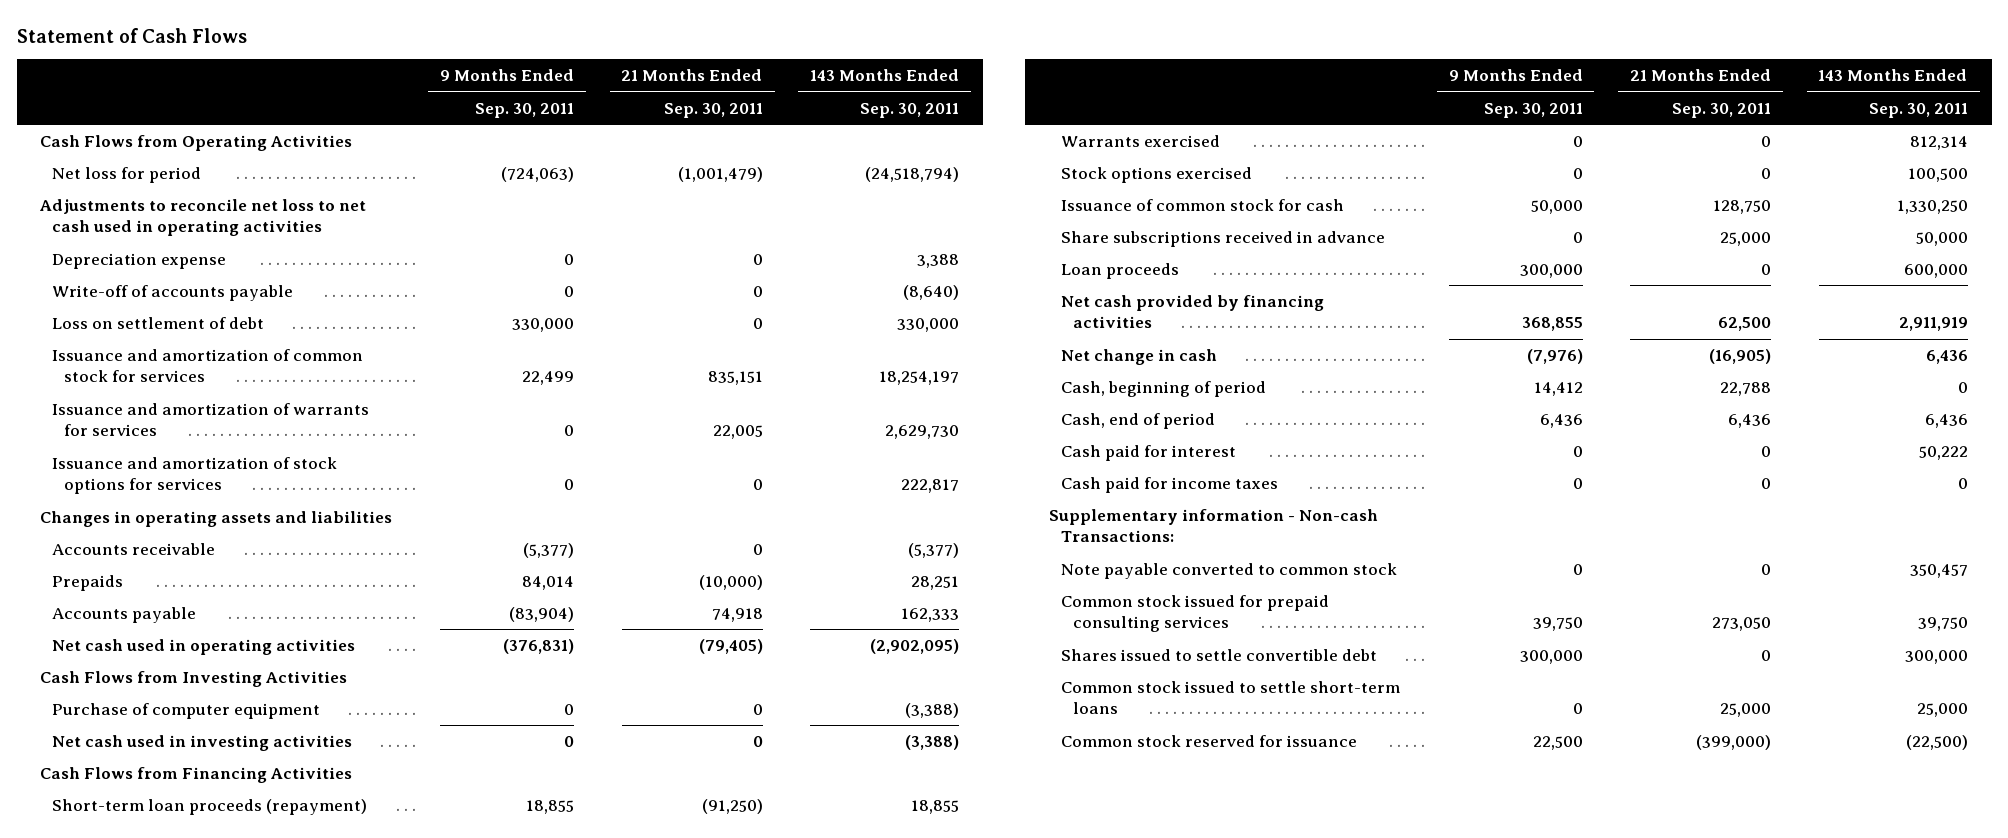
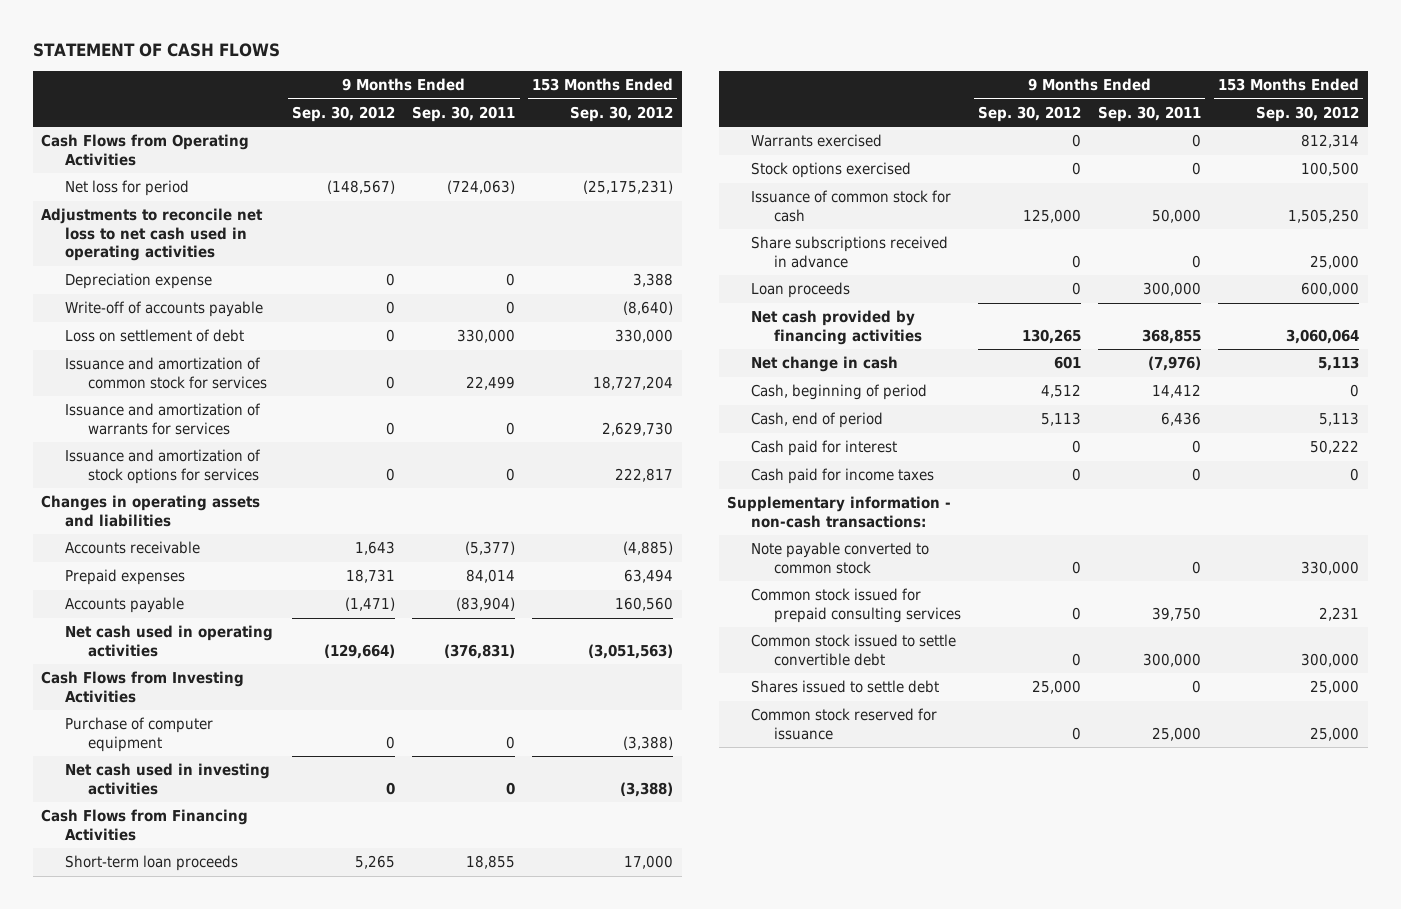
- Statement of Cash Flows
+ STATEMENT OF CASH FLOWS
- | 9 Months Ended Sep. 30, 2011 | 21 Months Ended Sep. 30, 2011 | 143 Months Ended Sep. 30, 2011
+ | 9 Months Ended Sep. 30, 2012 | 9 Months Ended Sep. 30, 2011 | 153 Months Ended Sep. 30, 2012
- Prepaids | 84,014 | (10,000) | 28,251
+ Prepaid expenses | 18,731 | 84,014 | 63,494
- Short-term loan proceeds (repayment) | 18,855 | (91,250) | 18,855
+ Short-term loan proceeds | 5,265 | 18,855 | 17,000
- Supplementary information - Non-cash Transactions:
+ Supplementary information - non-cash transactions:
- Shares issued to settle convertible debt | 300,000 | 0 | 300,000
- Common stock issued to settle short-term loans | 0 | 25,000 | 25,000
- Common stock reserved for issuance | 22,500 | (399,000) | (22,500)
+ Common stock issued to settle convertible debt | 0 | 300,000 | 300,000
+ Shares issued to settle debt | 25,000 | 0 | 25,000
+ Common stock reserved for issuance | 0 | 25,000 | 25,000

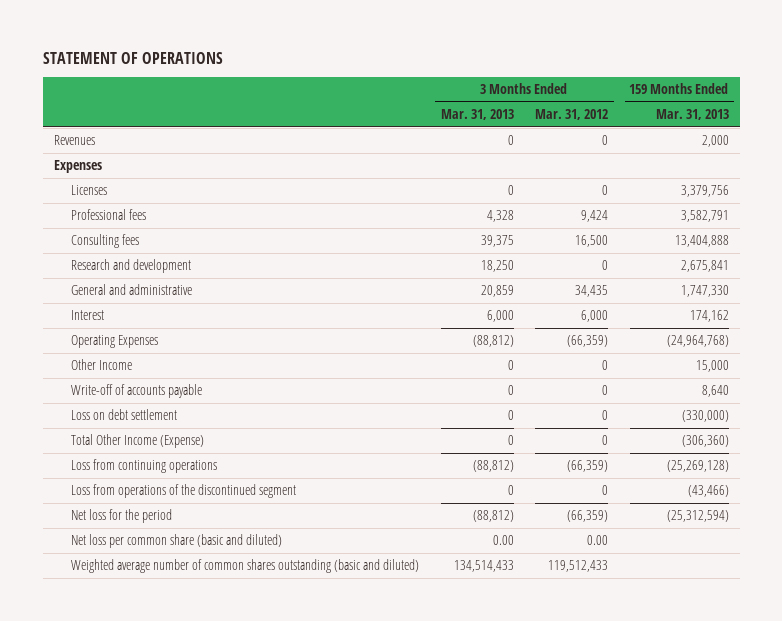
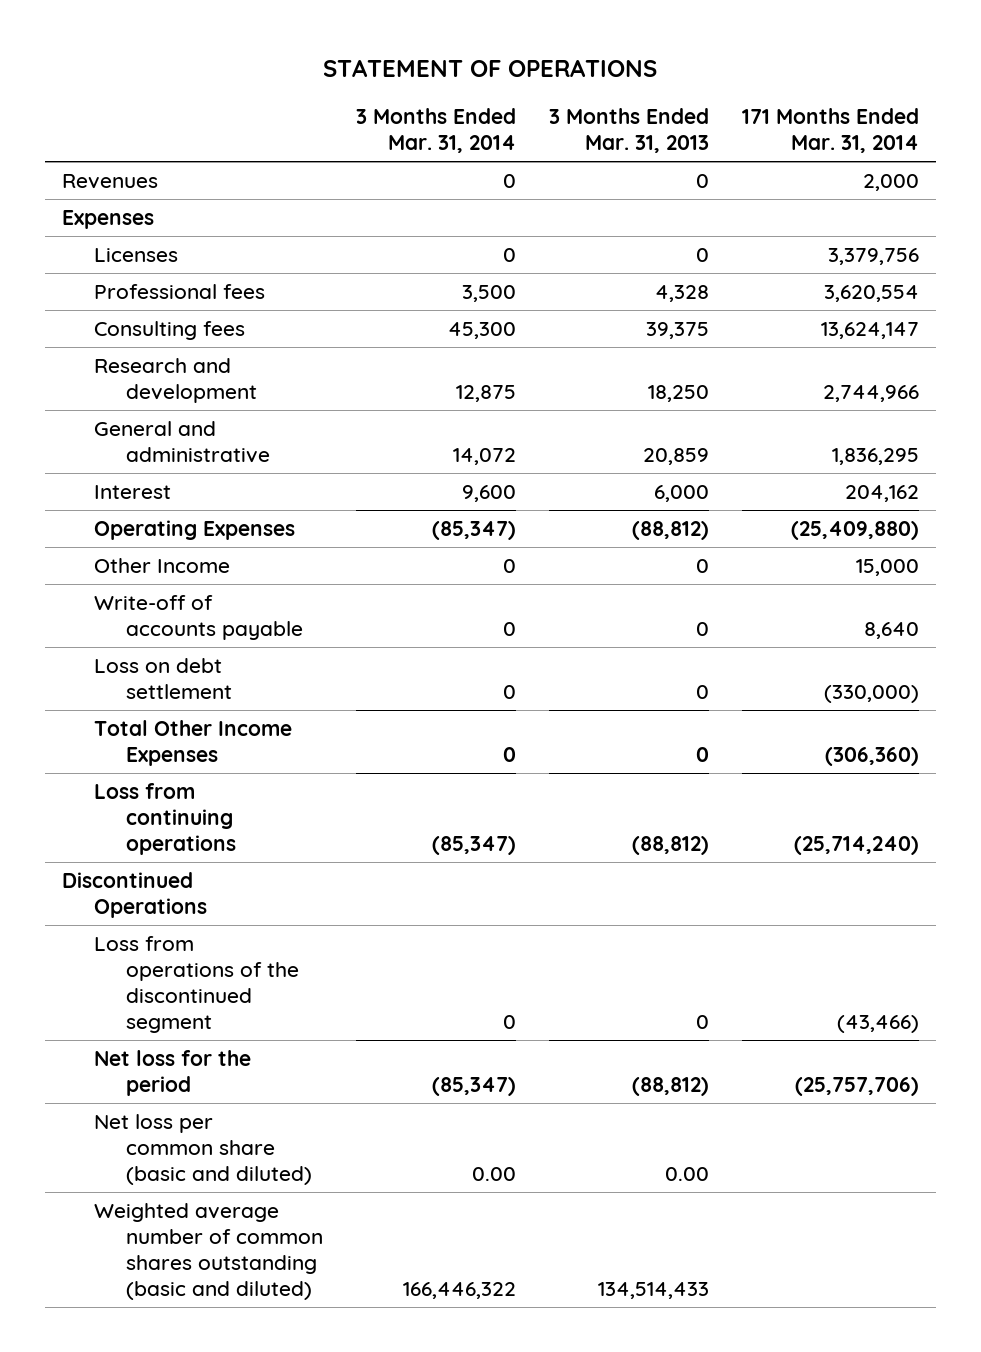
- | 3 Months Ended Mar. 31, 2013 | 3 Months Ended Mar. 31, 2012 | 159 Months Ended Mar. 31, 2013
+ | 3 Months Ended Mar. 31, 2014 | 3 Months Ended Mar. 31, 2013 | 171 Months Ended Mar. 31, 2014
- Total Other Income (Expense) | 0 | 0 | (306,360)
+ Total Other Income Expenses | 0 | 0 | (306,360)
+ Discontinued Operations

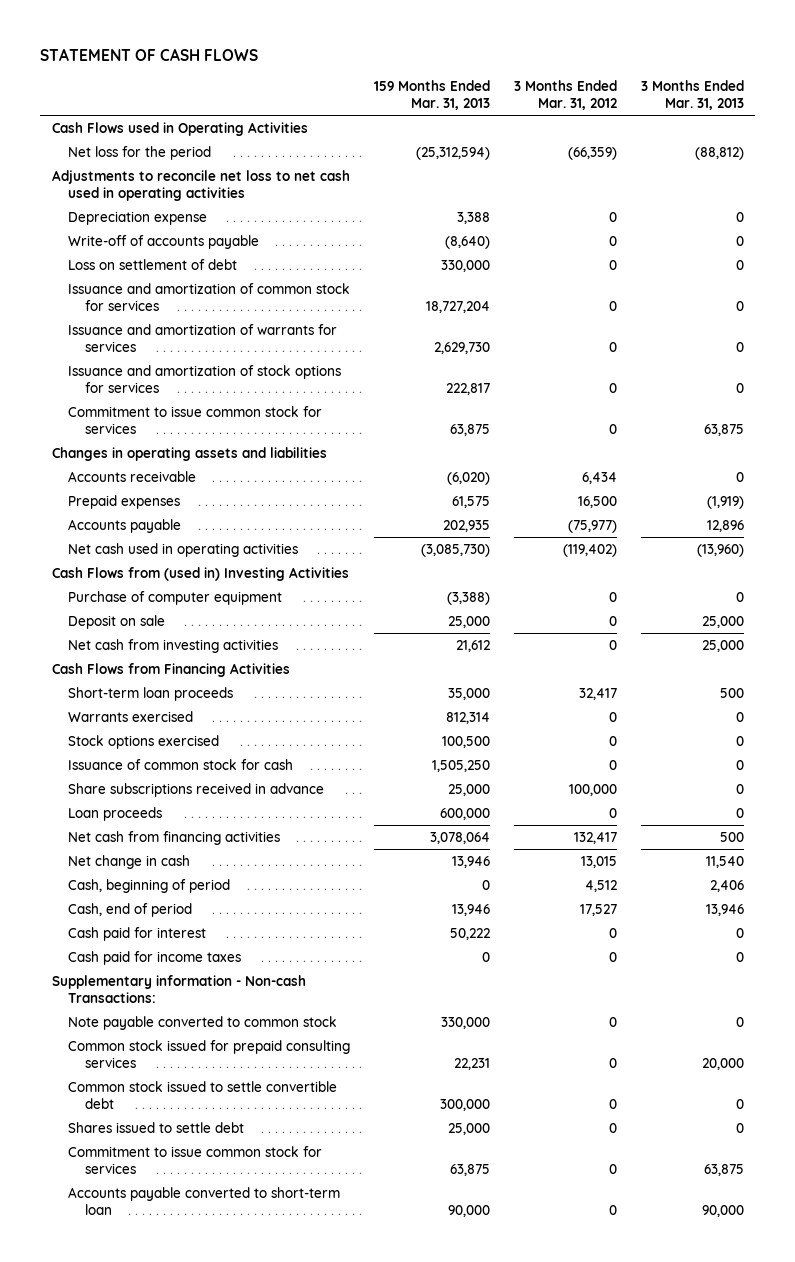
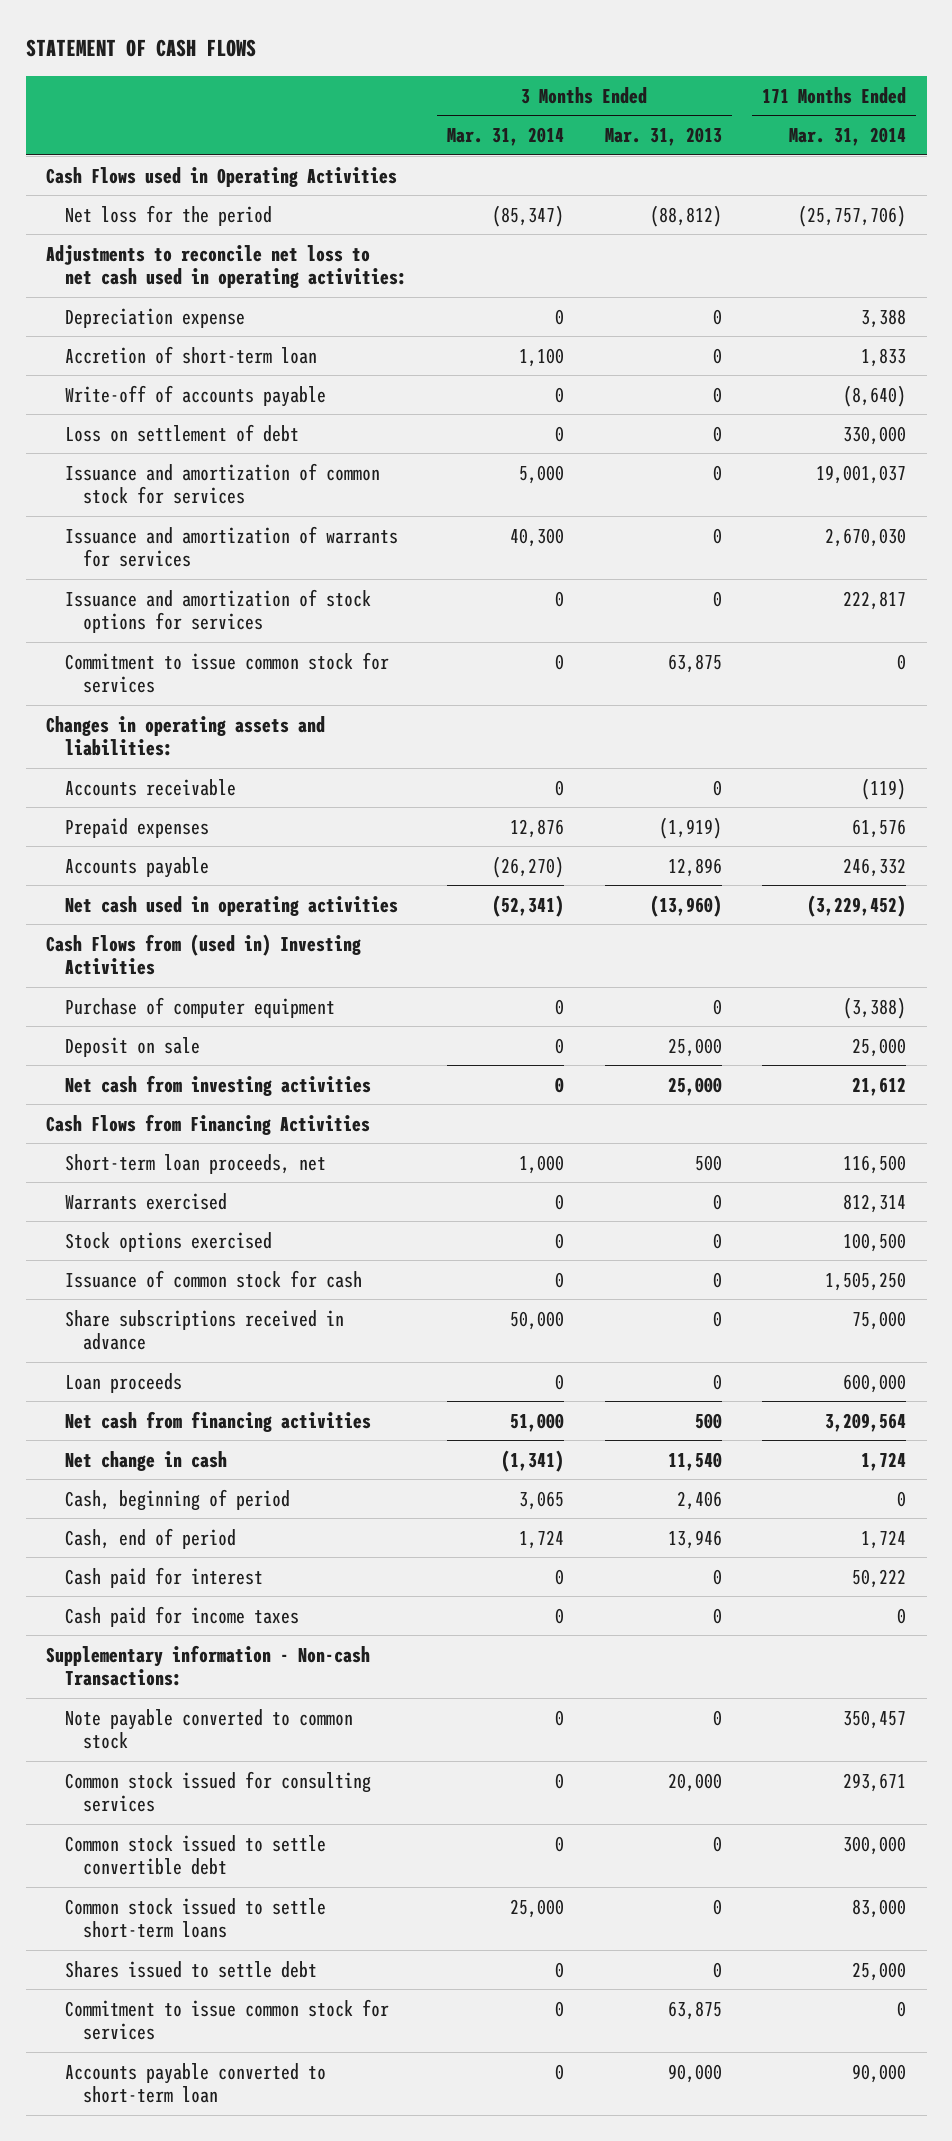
- | 159 Months Ended Mar. 31, 2013 | 3 Months Ended Mar. 31, 2012 | 3 Months Ended Mar. 31, 2013
+ | 3 Months Ended Mar. 31, 2014 | 3 Months Ended Mar. 31, 2013 | 171 Months Ended Mar. 31, 2014
- Adjustments to reconcile net loss to net cash used in operating activities
+ Adjustments to reconcile net loss to net cash used in operating activities:
+ Accretion of short-term loan | 1,100 | 0 | 1,833
- Changes in operating assets and liabilities
+ Changes in operating assets and liabilities:
- Short-term loan proceeds | 35,000 | 32,417 | 500
+ Short-term loan proceeds, net | 1,000 | 500 | 116,500
- Common stock issued for prepaid consulting services | 22,231 | 0 | 20,000
+ Common stock issued for consulting services | 0 | 20,000 | 293,671
+ Common stock issued to settle short-term loans | 25,000 | 0 | 83,000

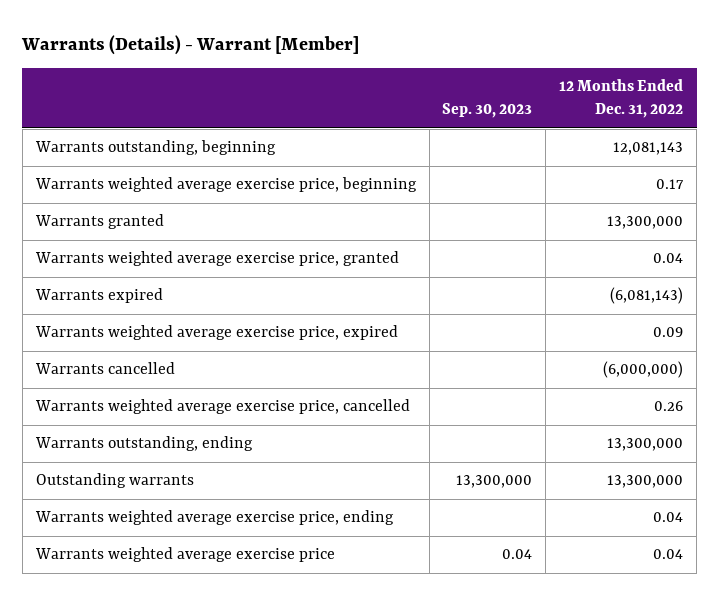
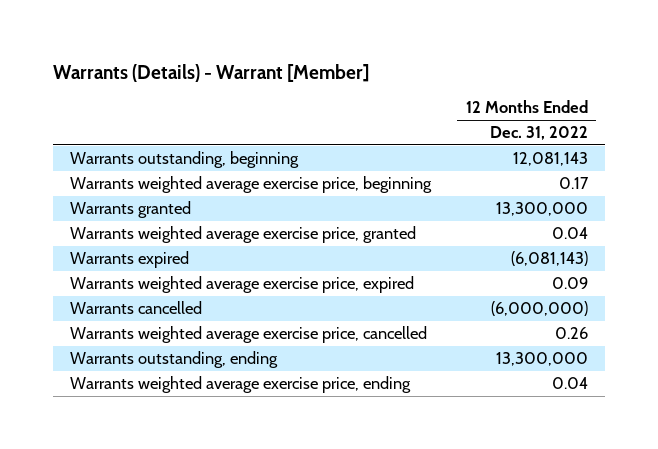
- | Sep. 30, 2023 | 12 Months Ended Dec. 31, 2022
+ | 12 Months Ended Dec. 31, 2022
- Outstanding warrants | 13,300,000 | 13,300,000
- Warrants weighted average exercise price | 0.04 | 0.04

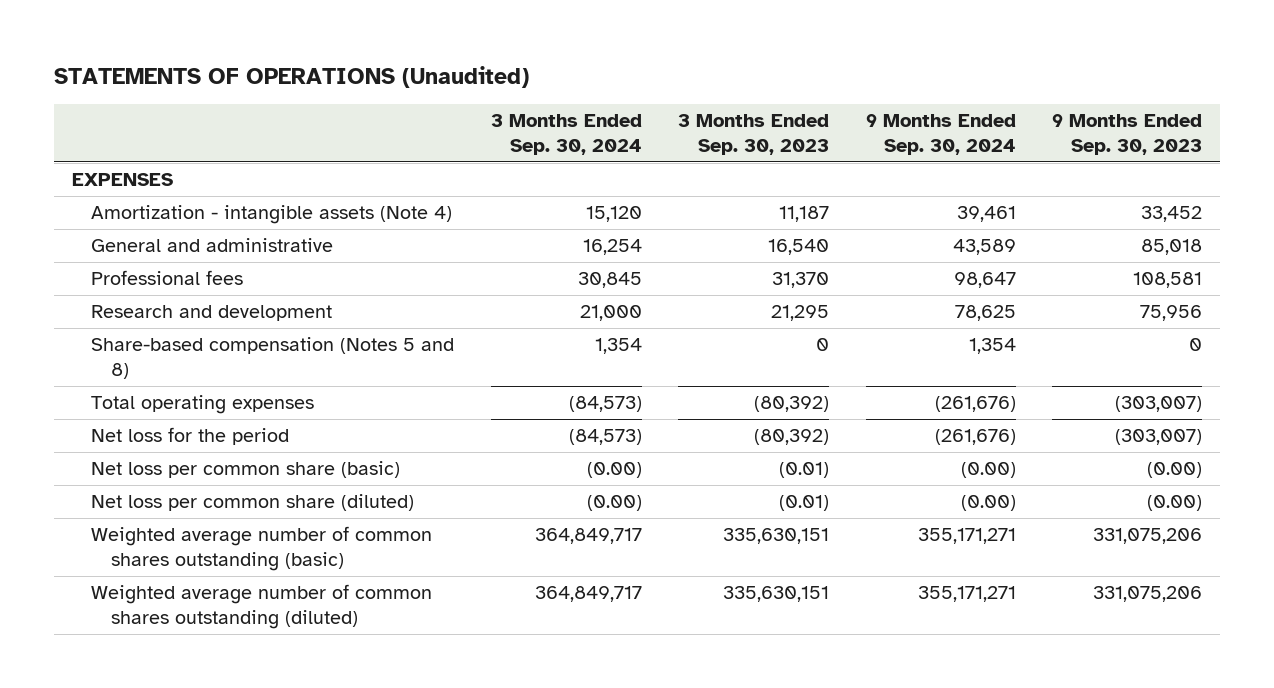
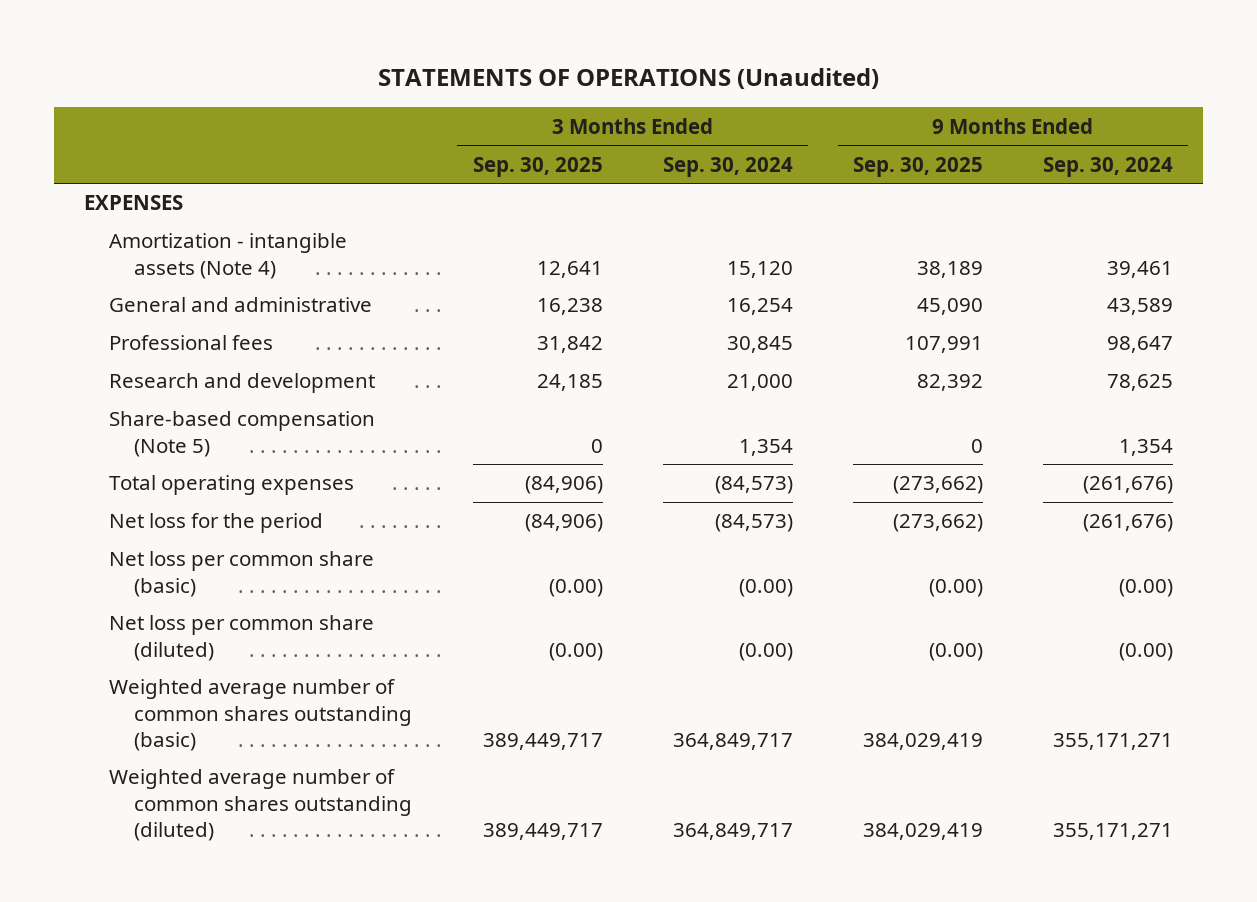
- | 3 Months Ended Sep. 30, 2024 | 3 Months Ended Sep. 30, 2023 | 9 Months Ended Sep. 30, 2024 | 9 Months Ended Sep. 30, 2023
+ | 3 Months Ended Sep. 30, 2025 | 3 Months Ended Sep. 30, 2024 | 9 Months Ended Sep. 30, 2025 | 9 Months Ended Sep. 30, 2024
- Share-based compensation (Notes 5 and 8) | 1,354 | 0 | 1,354 | 0
+ Share-based compensation (Note 5) | 0 | 1,354 | 0 | 1,354

